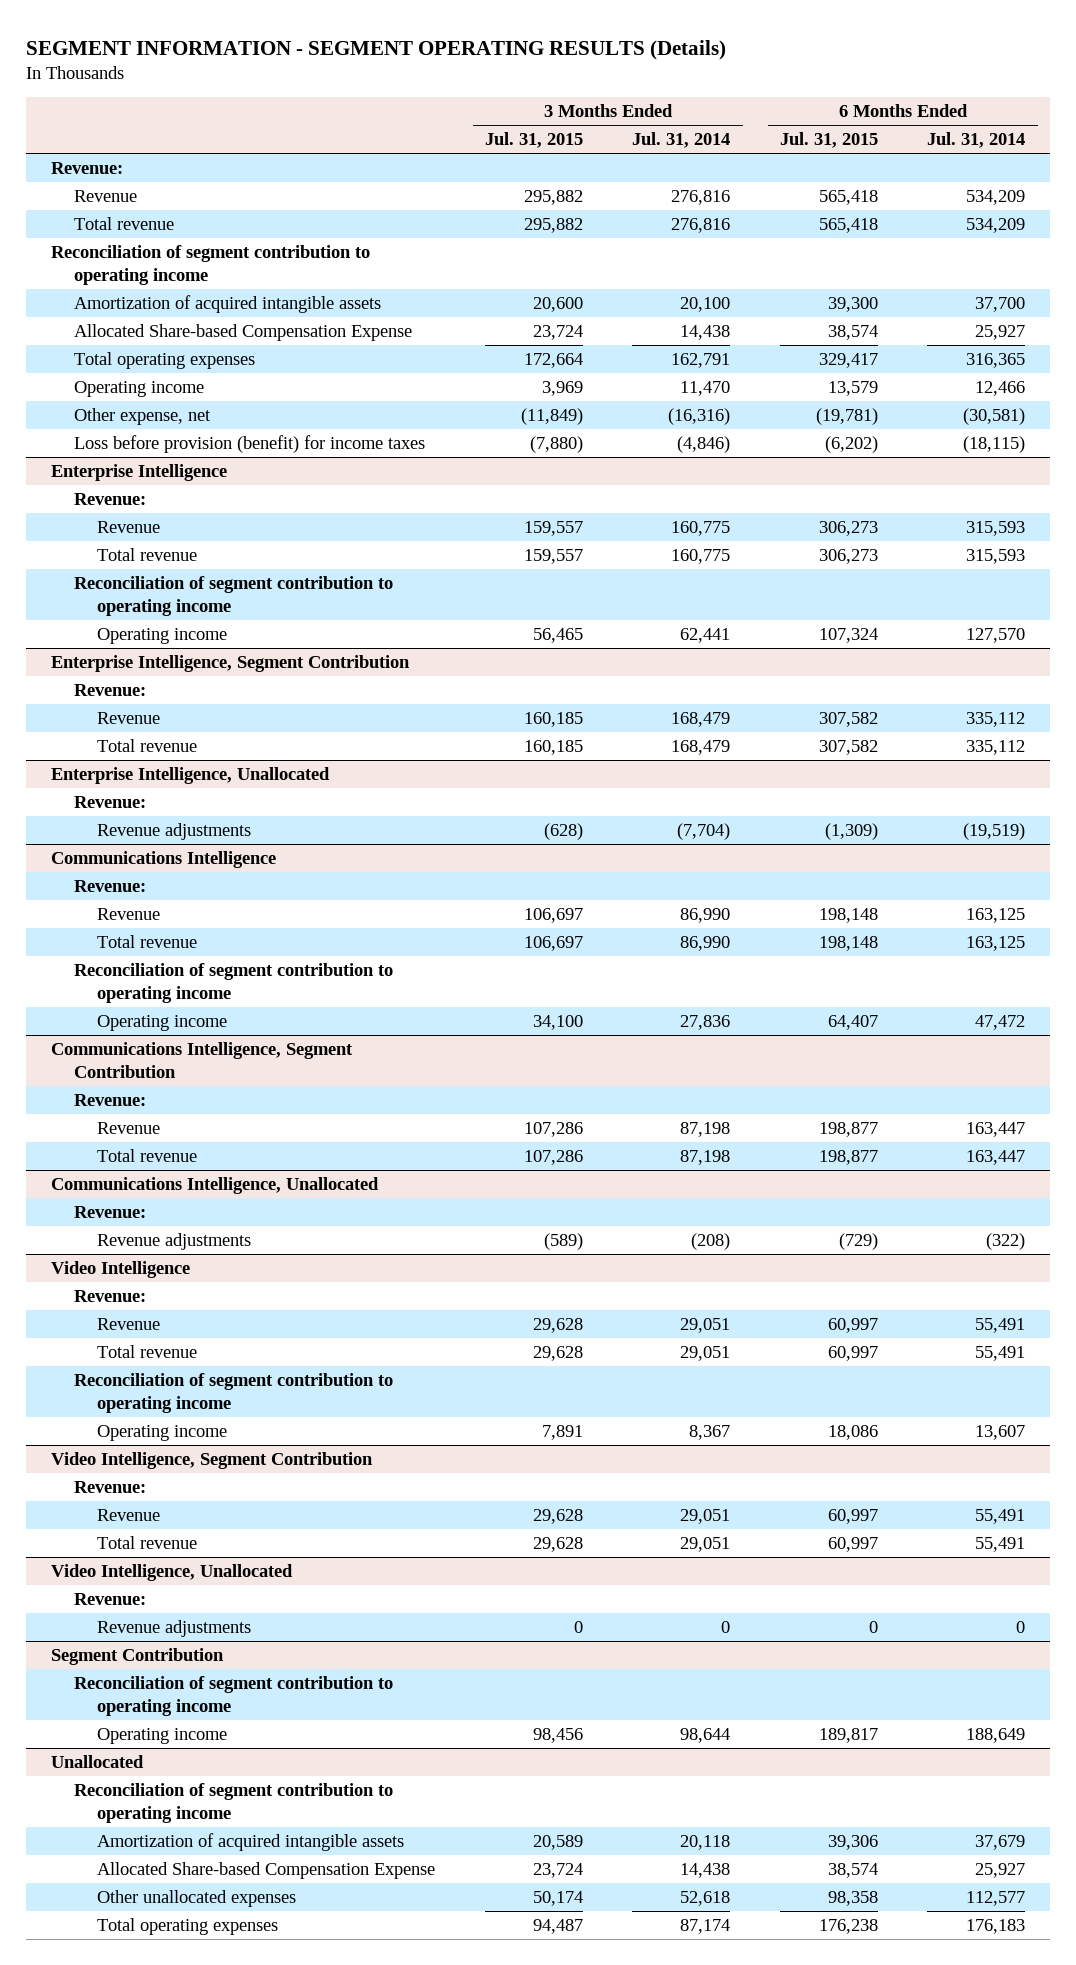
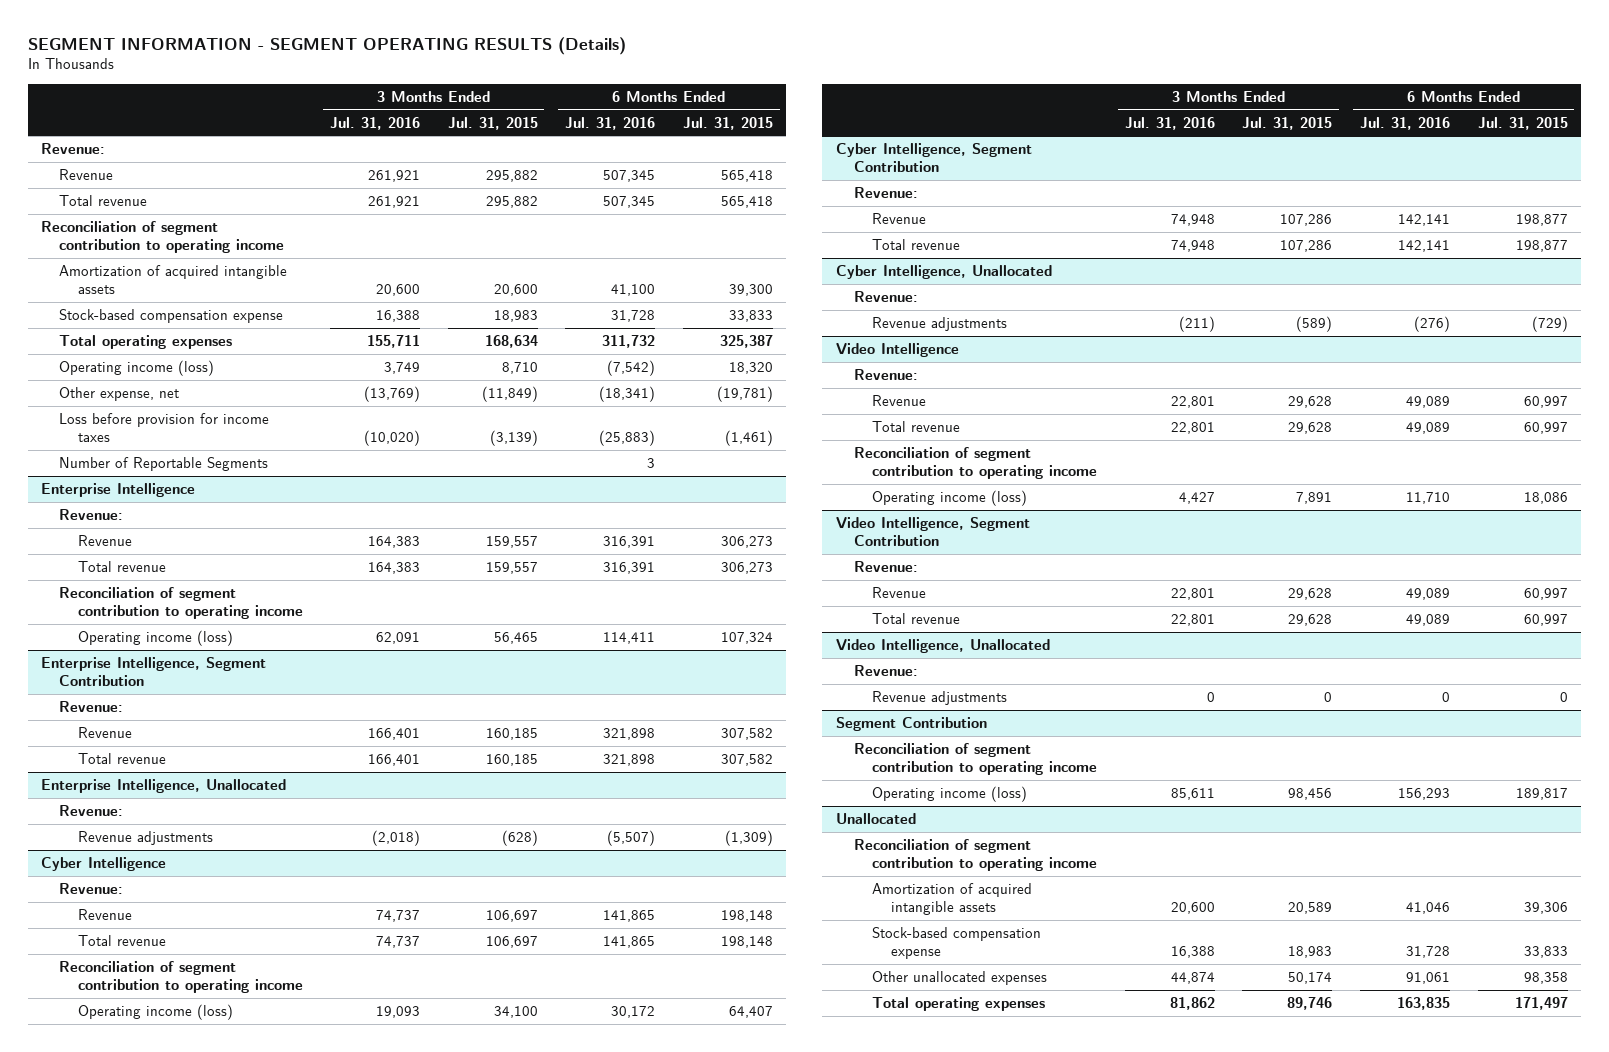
- | 3 Months Ended Jul. 31, 2015 | 3 Months Ended Jul. 31, 2014 | 6 Months Ended Jul. 31, 2015 | 6 Months Ended Jul. 31, 2014
+ | 3 Months Ended Jul. 31, 2016 | 3 Months Ended Jul. 31, 2015 | 6 Months Ended Jul. 31, 2016 | 6 Months Ended Jul. 31, 2015
- Allocated Share-based Compensation Expense | 23,724 | 14,438 | 38,574 | 25,927
- Total operating expenses | 172,664 | 162,791 | 329,417 | 316,365
- Operating income | 3,969 | 11,470 | 13,579 | 12,466
+ Stock-based compensation expense | 16,388 | 18,983 | 31,728 | 33,833
+ Total operating expenses | 155,711 | 168,634 | 311,732 | 325,387
+ Operating income (loss) | 3,749 | 8,710 | (7,542) | 18,320
- Loss before provision (benefit) for income taxes | (7,880) | (4,846) | (6,202) | (18,115)
+ Loss before provision for income taxes | (10,020) | (3,139) | (25,883) | (1,461)
+ Number of Reportable Segments | | | 3 |
@ Enterprise Intelligence
- Operating income | 56,465 | 62,441 | 107,324 | 127,570
+ Operating income (loss) | 62,091 | 56,465 | 114,411 | 107,324
- Communications Intelligence
+ Cyber Intelligence
- Operating income | 34,100 | 27,836 | 64,407 | 47,472
- Communications Intelligence, Segment Contribution
+ Operating income (loss) | 19,093 | 34,100 | 30,172 | 64,407
+ Cyber Intelligence, Segment Contribution
- Communications Intelligence, Unallocated
+ Cyber Intelligence, Unallocated
@ Video Intelligence
- Operating income | 7,891 | 8,367 | 18,086 | 13,607
+ Operating income (loss) | 4,427 | 7,891 | 11,710 | 18,086
@ Segment Contribution
- Operating income | 98,456 | 98,644 | 189,817 | 188,649
+ Operating income (loss) | 85,611 | 98,456 | 156,293 | 189,817
@ Unallocated
- Allocated Share-based Compensation Expense | 23,724 | 14,438 | 38,574 | 25,927
+ Stock-based compensation expense | 16,388 | 18,983 | 31,728 | 33,833
- Total operating expenses | 94,487 | 87,174 | 176,238 | 176,183
+ Total operating expenses | 81,862 | 89,746 | 163,835 | 171,497

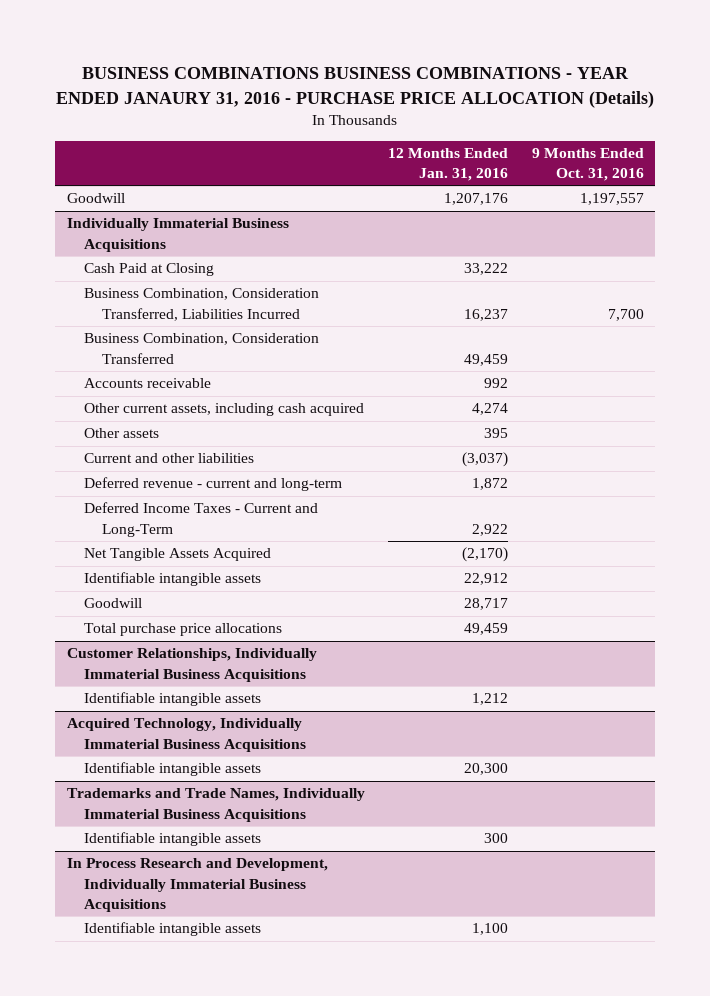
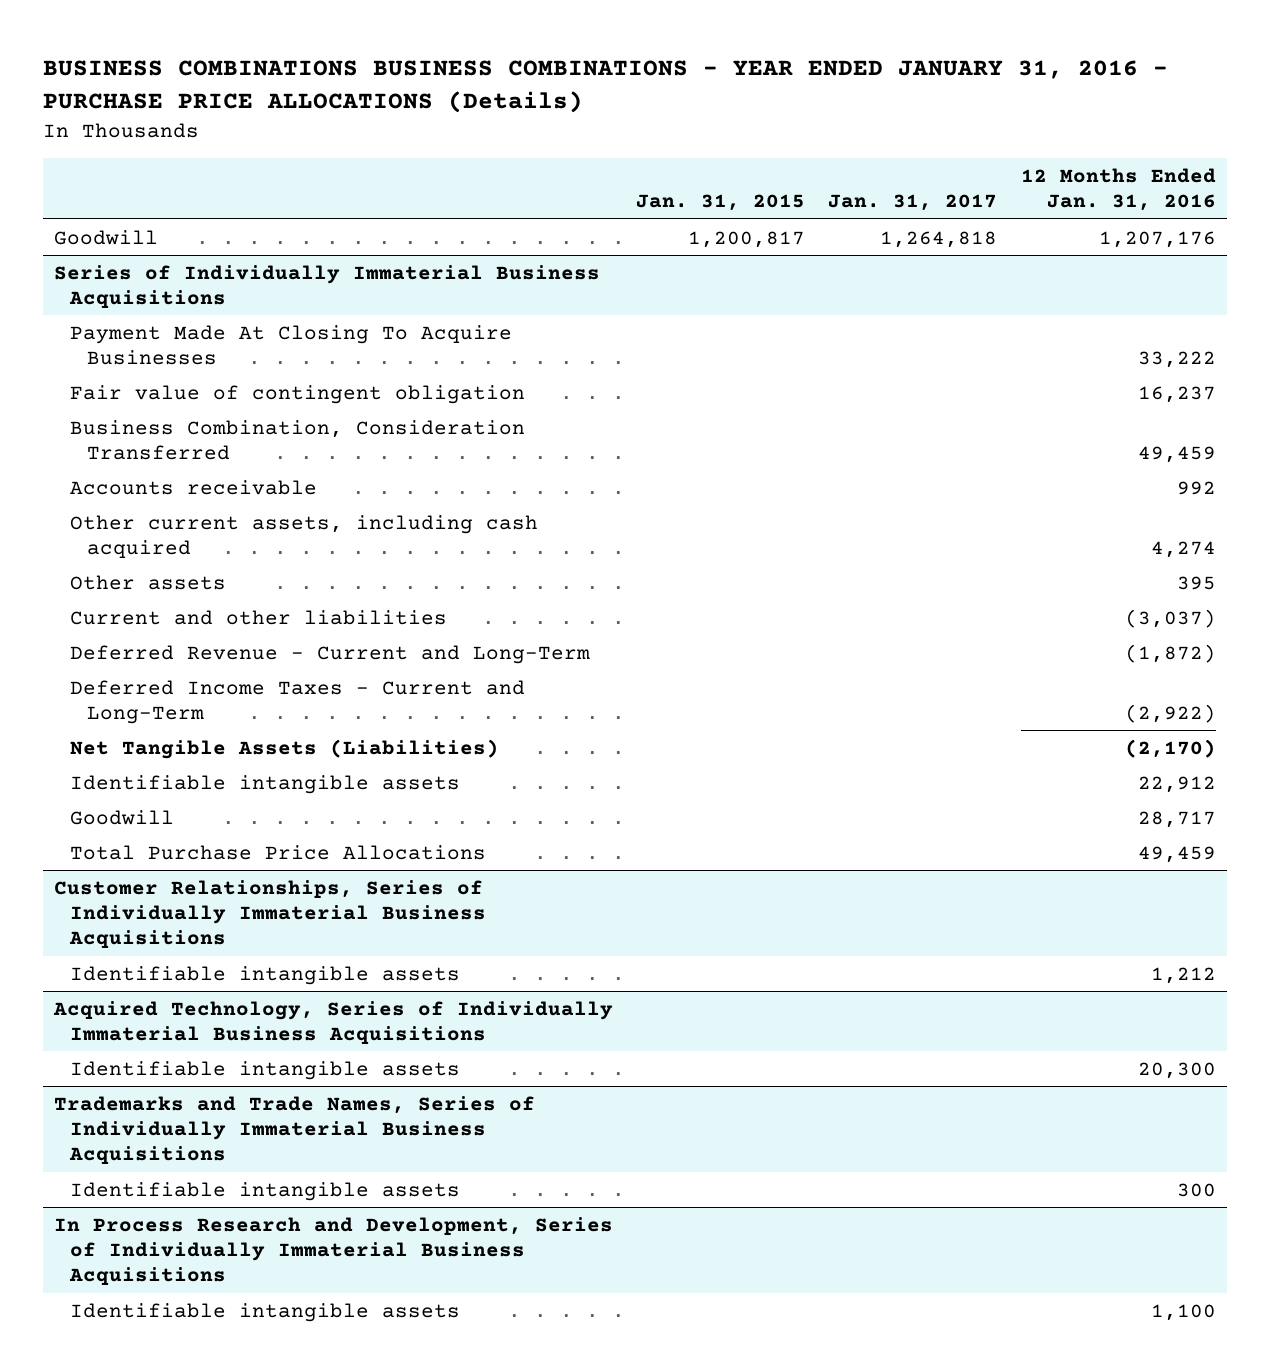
- BUSINESS COMBINATIONS BUSINESS COMBINATIONS - YEAR ENDED JANAURY 31, 2016 - PURCHASE PRICE ALLOCATION (Details)
+ BUSINESS COMBINATIONS BUSINESS COMBINATIONS - YEAR ENDED JANUARY 31, 2016 - PURCHASE PRICE ALLOCATIONS (Details)
- | 12 Months Ended Jan. 31, 2016 | 9 Months Ended Oct. 31, 2016
+ | Jan. 31, 2015 | Jan. 31, 2017 | 12 Months Ended Jan. 31, 2016
- Individually Immaterial Business Acquisitions
- Cash Paid at Closing | 33,222 |
- Business Combination, Consideration Transferred, Liabilities Incurred | 16,237 | 7,700
+ Series of Individually Immaterial Business Acquisitions
+ Payment Made At Closing To Acquire Businesses | | | 33,222
+ Fair value of contingent obligation | | | 16,237
- Deferred revenue - current and long-term | 1,872 |
- Deferred Income Taxes - Current and Long-Term | 2,922 |
- Net Tangible Assets Acquired | (2,170) |
+ Deferred Revenue - Current and Long-Term | | | (1,872)
+ Deferred Income Taxes - Current and Long-Term | | | (2,922)
+ Net Tangible Assets (Liabilities) | | | (2,170)
- Total purchase price allocations | 49,459 |
- Customer Relationships, Individually Immaterial Business Acquisitions
+ Total Purchase Price Allocations | | | 49,459
+ Customer Relationships, Series of Individually Immaterial Business Acquisitions
- Acquired Technology, Individually Immaterial Business Acquisitions
+ Acquired Technology, Series of Individually Immaterial Business Acquisitions
- Trademarks and Trade Names, Individually Immaterial Business Acquisitions
+ Trademarks and Trade Names, Series of Individually Immaterial Business Acquisitions
- In Process Research and Development, Individually Immaterial Business Acquisitions
+ In Process Research and Development, Series of Individually Immaterial Business Acquisitions

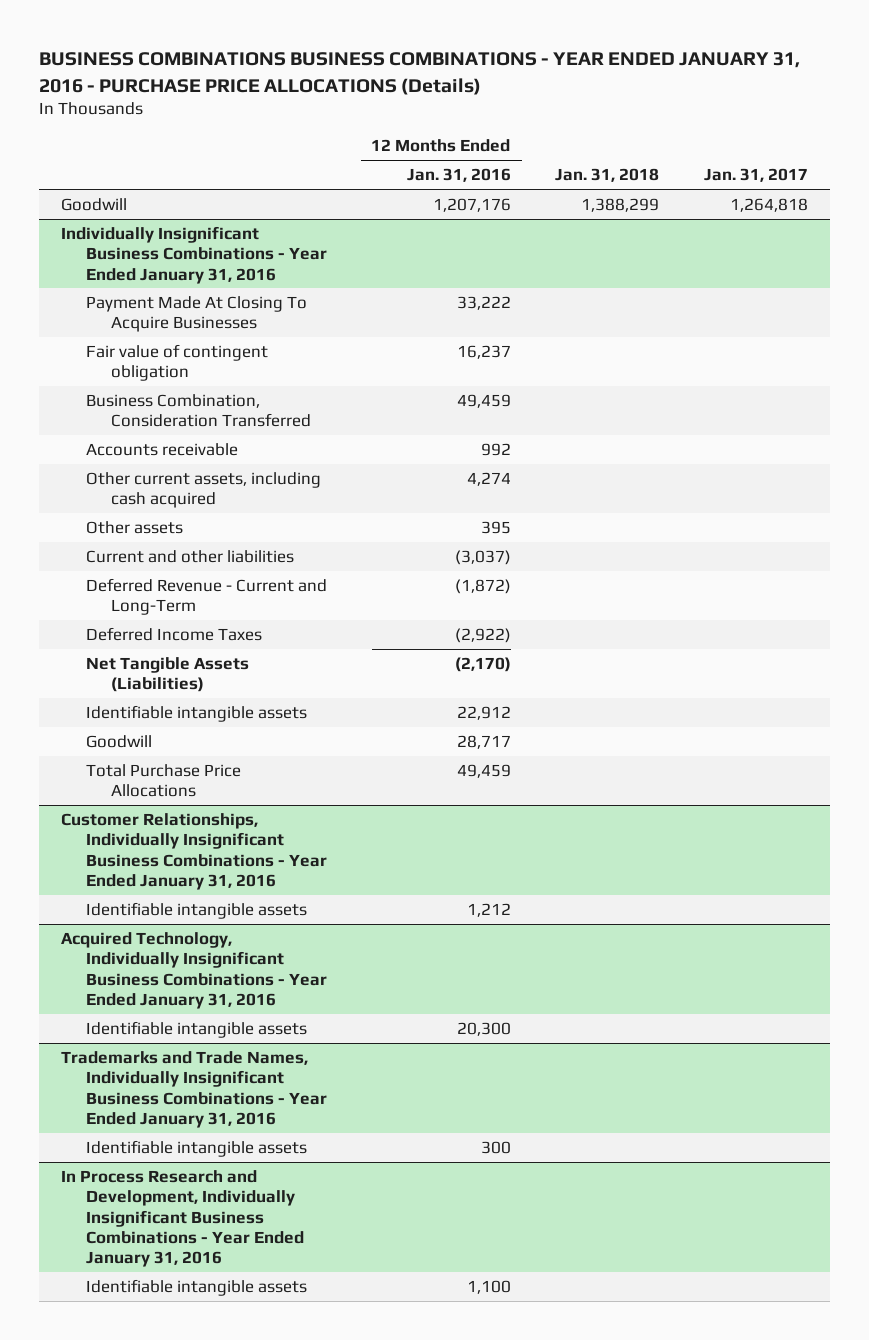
- | Jan. 31, 2015 | Jan. 31, 2017 | 12 Months Ended Jan. 31, 2016
+ | 12 Months Ended Jan. 31, 2016 | Jan. 31, 2018 | Jan. 31, 2017
- Series of Individually Immaterial Business Acquisitions
+ Individually Insignificant Business Combinations - Year Ended January 31, 2016
- Deferred Income Taxes - Current and Long-Term | | | (2,922)
+ Deferred Income Taxes | (2,922) | |
- Customer Relationships, Series of Individually Immaterial Business Acquisitions
+ Customer Relationships, Individually Insignificant Business Combinations - Year Ended January 31, 2016
- Acquired Technology, Series of Individually Immaterial Business Acquisitions
+ Acquired Technology, Individually Insignificant Business Combinations - Year Ended January 31, 2016
- Trademarks and Trade Names, Series of Individually Immaterial Business Acquisitions
+ Trademarks and Trade Names, Individually Insignificant Business Combinations - Year Ended January 31, 2016
- In Process Research and Development, Series of Individually Immaterial Business Acquisitions
+ In Process Research and Development, Individually Insignificant Business Combinations - Year Ended January 31, 2016

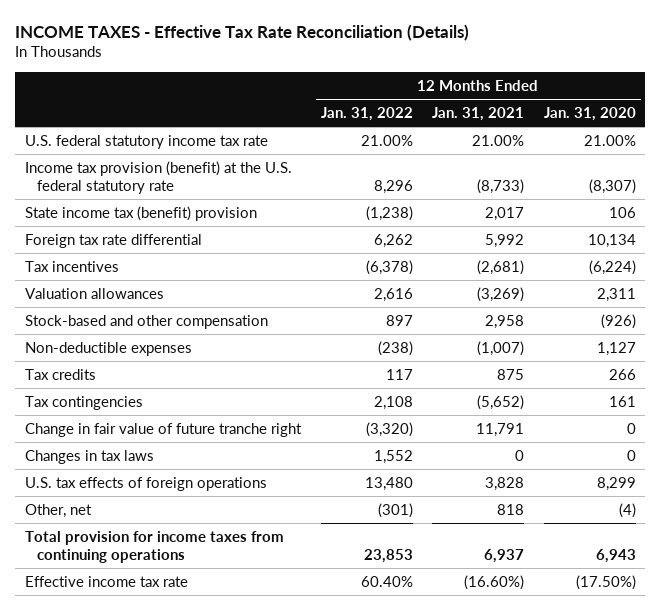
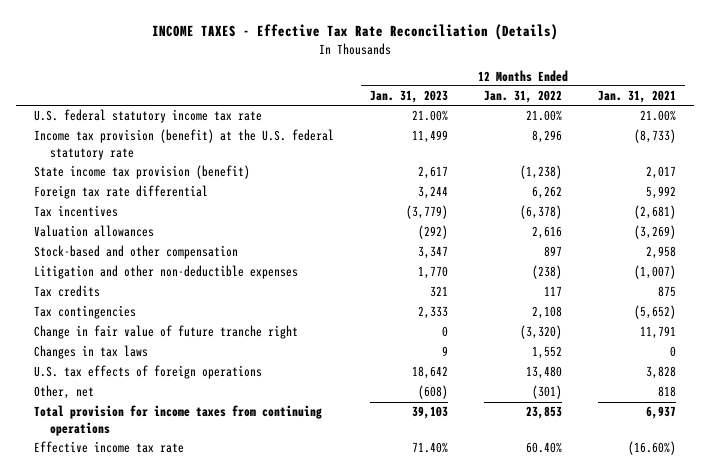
- | 12 Months Ended Jan. 31, 2022 | 12 Months Ended Jan. 31, 2021 | 12 Months Ended Jan. 31, 2020
+ | 12 Months Ended Jan. 31, 2023 | 12 Months Ended Jan. 31, 2022 | 12 Months Ended Jan. 31, 2021
- State income tax (benefit) provision | (1,238) | 2,017 | 106
+ State income tax provision (benefit) | 2,617 | (1,238) | 2,017
- Non-deductible expenses | (238) | (1,007) | 1,127
+ Litigation and other non-deductible expenses | 1,770 | (238) | (1,007)

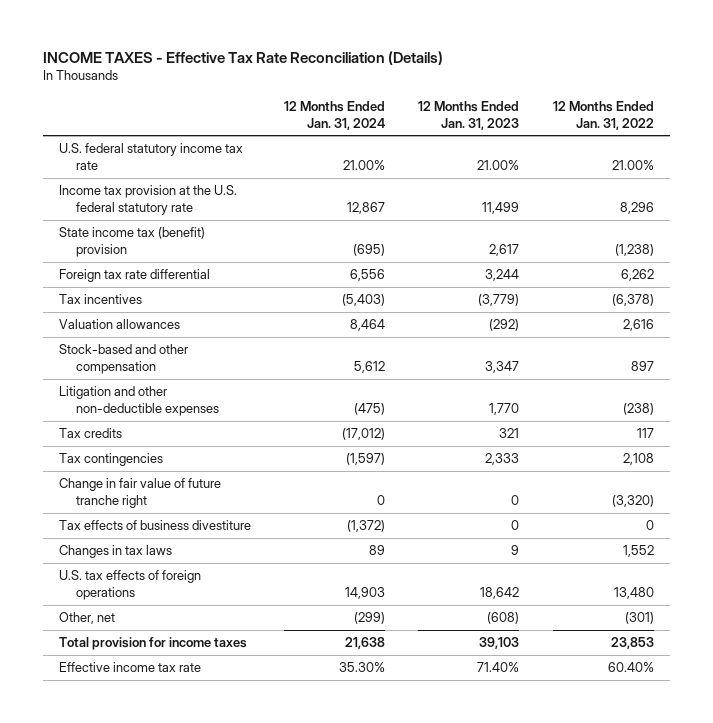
- | 12 Months Ended Jan. 31, 2023 | 12 Months Ended Jan. 31, 2022 | 12 Months Ended Jan. 31, 2021
+ | 12 Months Ended Jan. 31, 2024 | 12 Months Ended Jan. 31, 2023 | 12 Months Ended Jan. 31, 2022
- Income tax provision (benefit) at the U.S. federal statutory rate | 11,499 | 8,296 | (8,733)
- State income tax provision (benefit) | 2,617 | (1,238) | 2,017
+ Income tax provision at the U.S. federal statutory rate | 12,867 | 11,499 | 8,296
+ State income tax (benefit) provision | (695) | 2,617 | (1,238)
+ Tax effects of business divestiture | (1,372) | 0 | 0
- Total provision for income taxes from continuing operations | 39,103 | 23,853 | 6,937
+ Total provision for income taxes | 21,638 | 39,103 | 23,853

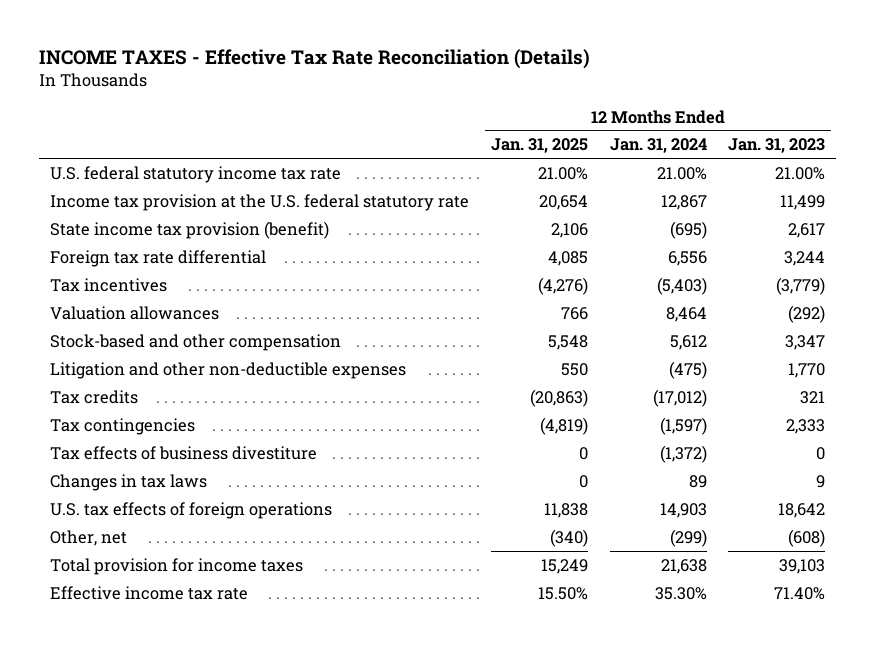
- | 12 Months Ended Jan. 31, 2024 | 12 Months Ended Jan. 31, 2023 | 12 Months Ended Jan. 31, 2022
+ | 12 Months Ended Jan. 31, 2025 | 12 Months Ended Jan. 31, 2024 | 12 Months Ended Jan. 31, 2023
- State income tax (benefit) provision | (695) | 2,617 | (1,238)
+ State income tax provision (benefit) | 2,106 | (695) | 2,617
- Change in fair value of future tranche right | 0 | 0 | (3,320)

